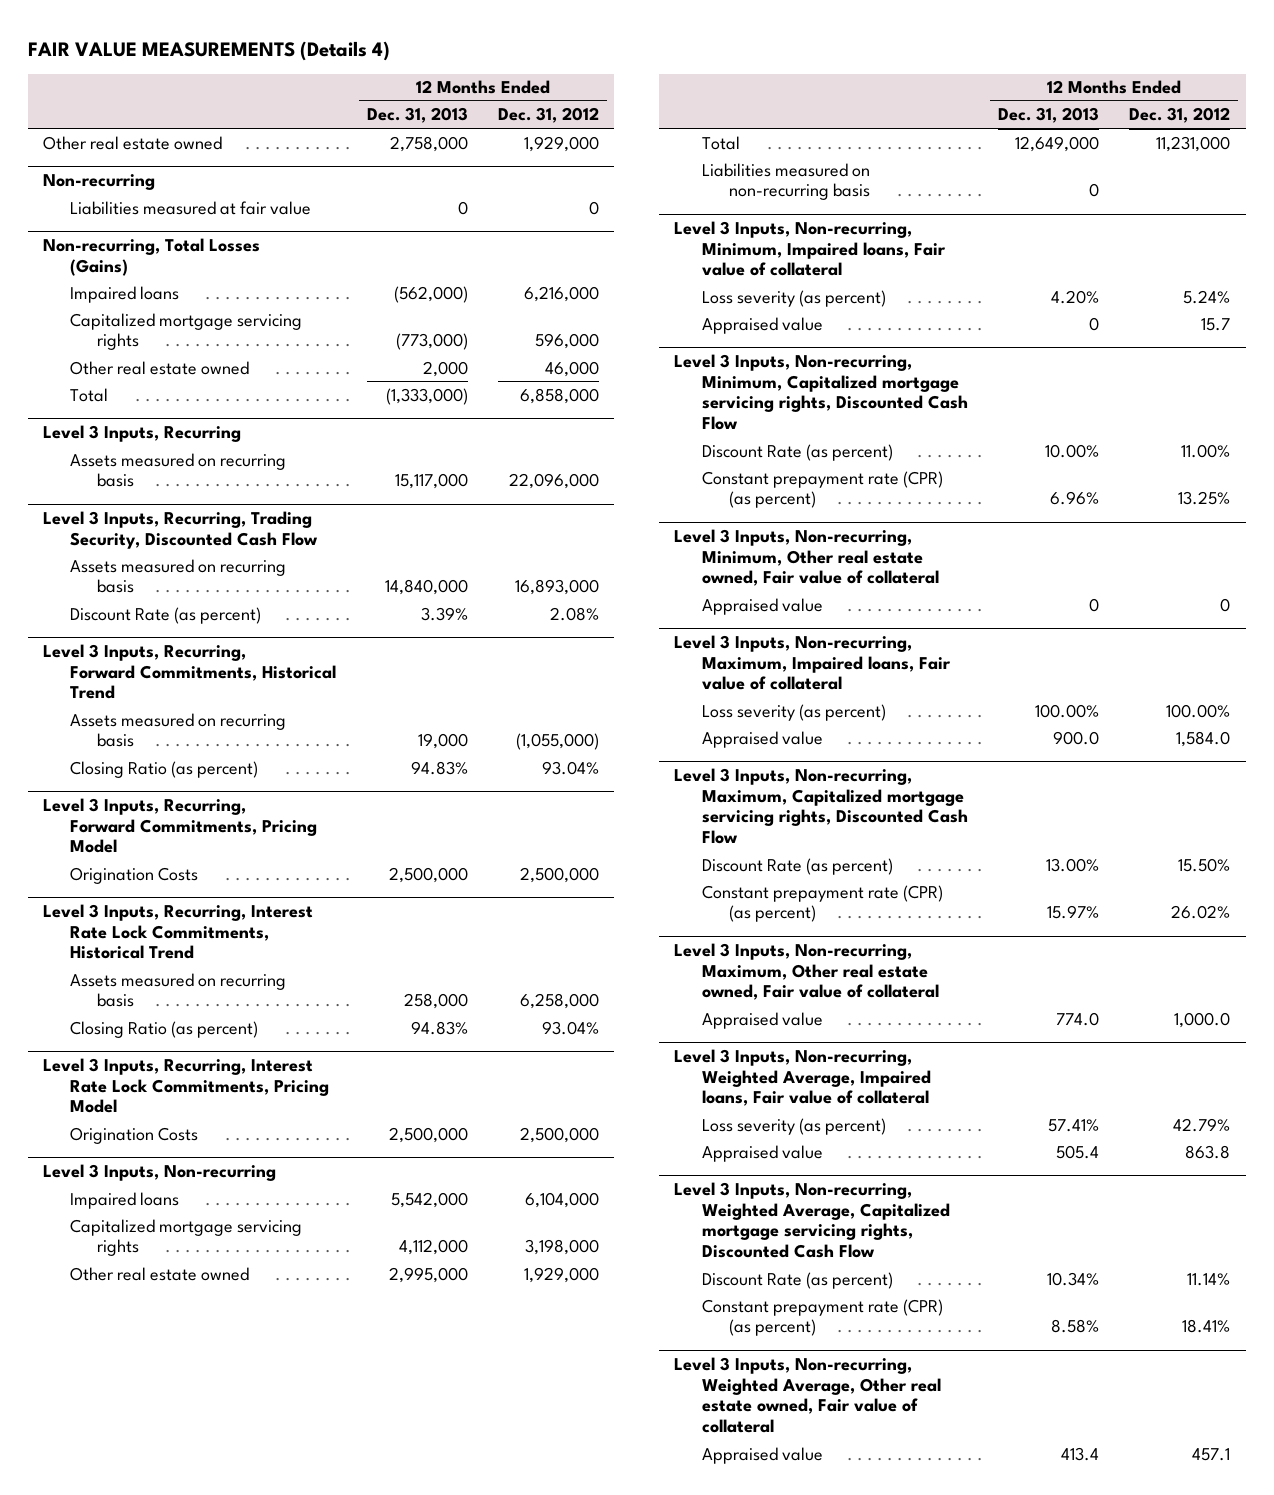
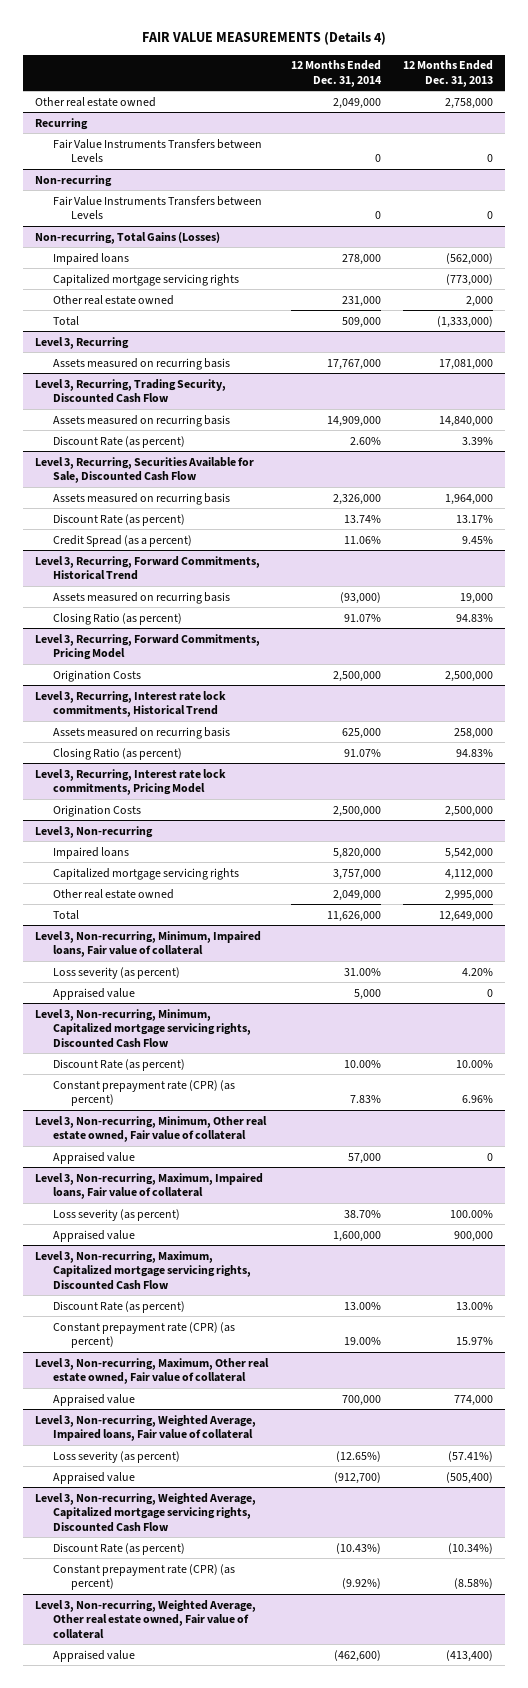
- | 12 Months Ended Dec. 31, 2013 | 12 Months Ended Dec. 31, 2012
+ | 12 Months Ended Dec. 31, 2014 | 12 Months Ended Dec. 31, 2013
+ Recurring
+ Fair Value Instruments Transfers between Levels | 0 | 0
@ Non-recurring
- Liabilities measured at fair value | 0 | 0
- Non-recurring, Total Losses (Gains)
@ Non-recurring
+ Fair Value Instruments Transfers between Levels | 0 | 0
+ Non-recurring, Total Gains (Losses)
- Level 3 Inputs, Recurring
- Assets measured on recurring basis | 15,117,000 | 22,096,000
- Level 3 Inputs, Recurring, Trading Security, Discounted Cash Flow
+ Level 3, Recurring
+ Assets measured on recurring basis | 17,767,000 | 17,081,000
+ Level 3, Recurring, Trading Security, Discounted Cash Flow
- Level 3 Inputs, Recurring, Forward Commitments, Historical Trend
+ Level 3, Recurring, Securities Available for Sale, Discounted Cash Flow
+ Assets measured on recurring basis | 2,326,000 | 1,964,000
+ Discount Rate (as percent) | 13.74% | 13.17%
+ Credit Spread (as a percent) | 11.06% | 9.45%
+ Level 3, Recurring, Forward Commitments, Historical Trend
- Level 3 Inputs, Recurring, Forward Commitments, Pricing Model
+ Level 3, Recurring, Forward Commitments, Pricing Model
- Level 3 Inputs, Recurring, Interest Rate Lock Commitments, Historical Trend
+ Level 3, Recurring, Interest rate lock commitments, Historical Trend
- Level 3 Inputs, Recurring, Interest Rate Lock Commitments, Pricing Model
+ Level 3, Recurring, Interest rate lock commitments, Pricing Model
- Level 3 Inputs, Non-recurring
+ Level 3, Non-recurring
- Liabilities measured on non-recurring basis | 0 |
- Level 3 Inputs, Non-recurring, Minimum, Impaired loans, Fair value of collateral
+ Level 3, Non-recurring, Minimum, Impaired loans, Fair value of collateral
- Level 3 Inputs, Non-recurring, Minimum, Capitalized mortgage servicing rights, Discounted Cash Flow
+ Level 3, Non-recurring, Minimum, Capitalized mortgage servicing rights, Discounted Cash Flow
- Level 3 Inputs, Non-recurring, Minimum, Other real estate owned, Fair value of collateral
+ Level 3, Non-recurring, Minimum, Other real estate owned, Fair value of collateral
- Level 3 Inputs, Non-recurring, Maximum, Impaired loans, Fair value of collateral
+ Level 3, Non-recurring, Maximum, Impaired loans, Fair value of collateral
- Appraised value | 900.0 | 1,584.0
- Level 3 Inputs, Non-recurring, Maximum, Capitalized mortgage servicing rights, Discounted Cash Flow
+ Appraised value | 1,600,000 | 900,000
+ Level 3, Non-recurring, Maximum, Capitalized mortgage servicing rights, Discounted Cash Flow
- Level 3 Inputs, Non-recurring, Maximum, Other real estate owned, Fair value of collateral
- Appraised value | 774.0 | 1,000.0
- Level 3 Inputs, Non-recurring, Weighted Average, Impaired loans, Fair value of collateral
- Loss severity (as percent) | 57.41% | 42.79%
- Appraised value | 505.4 | 863.8
- Level 3 Inputs, Non-recurring, Weighted Average, Capitalized mortgage servicing rights, Discounted Cash Flow
- Discount Rate (as percent) | 10.34% | 11.14%
- Constant prepayment rate (CPR) (as percent) | 8.58% | 18.41%
- Level 3 Inputs, Non-recurring, Weighted Average, Other real estate owned, Fair value of collateral
- Appraised value | 413.4 | 457.1
+ Level 3, Non-recurring, Maximum, Other real estate owned, Fair value of collateral
+ Appraised value | 700,000 | 774,000
+ Level 3, Non-recurring, Weighted Average, Impaired loans, Fair value of collateral
+ Loss severity (as percent) | (12.65%) | (57.41%)
+ Appraised value | (912,700) | (505,400)
+ Level 3, Non-recurring, Weighted Average, Capitalized mortgage servicing rights, Discounted Cash Flow
+ Discount Rate (as percent) | (10.43%) | (10.34%)
+ Constant prepayment rate (CPR) (as percent) | (9.92%) | (8.58%)
+ Level 3, Non-recurring, Weighted Average, Other real estate owned, Fair value of collateral
+ Appraised value | (462,600) | (413,400)

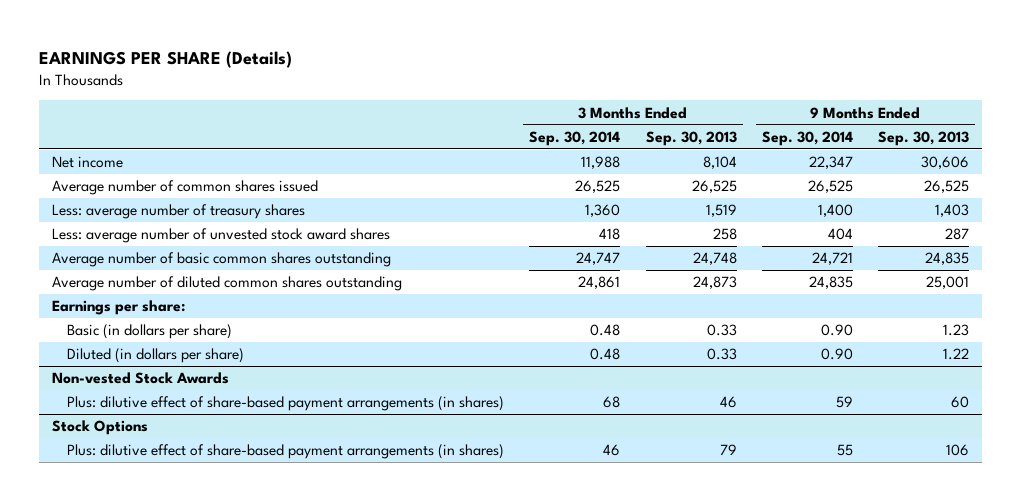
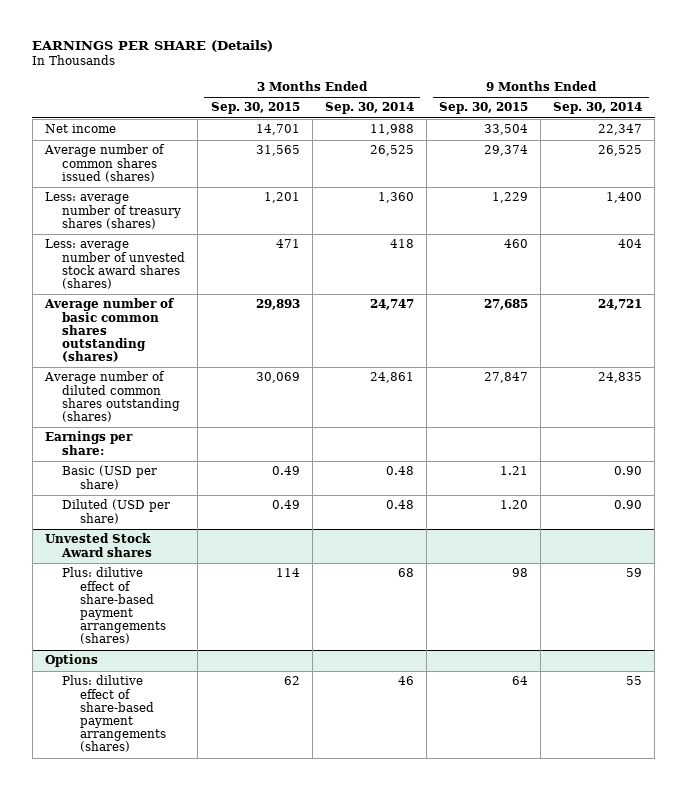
- | 3 Months Ended Sep. 30, 2014 | 3 Months Ended Sep. 30, 2013 | 9 Months Ended Sep. 30, 2014 | 9 Months Ended Sep. 30, 2013
+ | 3 Months Ended Sep. 30, 2015 | 3 Months Ended Sep. 30, 2014 | 9 Months Ended Sep. 30, 2015 | 9 Months Ended Sep. 30, 2014
- Average number of common shares issued | 26,525 | 26,525 | 26,525 | 26,525
- Less: average number of treasury shares | 1,360 | 1,519 | 1,400 | 1,403
- Less: average number of unvested stock award shares | 418 | 258 | 404 | 287
- Average number of basic common shares outstanding | 24,747 | 24,748 | 24,721 | 24,835
- Average number of diluted common shares outstanding | 24,861 | 24,873 | 24,835 | 25,001
+ Average number of common shares issued (shares) | 31,565 | 26,525 | 29,374 | 26,525
+ Less: average number of treasury shares (shares) | 1,201 | 1,360 | 1,229 | 1,400
+ Less: average number of unvested stock award shares (shares) | 471 | 418 | 460 | 404
+ Average number of basic common shares outstanding (shares) | 29,893 | 24,747 | 27,685 | 24,721
+ Average number of diluted common shares outstanding (shares) | 30,069 | 24,861 | 27,847 | 24,835
- Basic (in dollars per share) | 0.48 | 0.33 | 0.90 | 1.23
- Diluted (in dollars per share) | 0.48 | 0.33 | 0.90 | 1.22
- Non-vested Stock Awards
- Plus: dilutive effect of share-based payment arrangements (in shares) | 68 | 46 | 59 | 60
- Stock Options
- Plus: dilutive effect of share-based payment arrangements (in shares) | 46 | 79 | 55 | 106
+ Basic (USD per share) | 0.49 | 0.48 | 1.21 | 0.90
+ Diluted (USD per share) | 0.49 | 0.48 | 1.20 | 0.90
+ Unvested Stock Award shares
+ Plus: dilutive effect of share-based payment arrangements (shares) | 114 | 68 | 98 | 59
+ Options
+ Plus: dilutive effect of share-based payment arrangements (shares) | 62 | 46 | 64 | 55

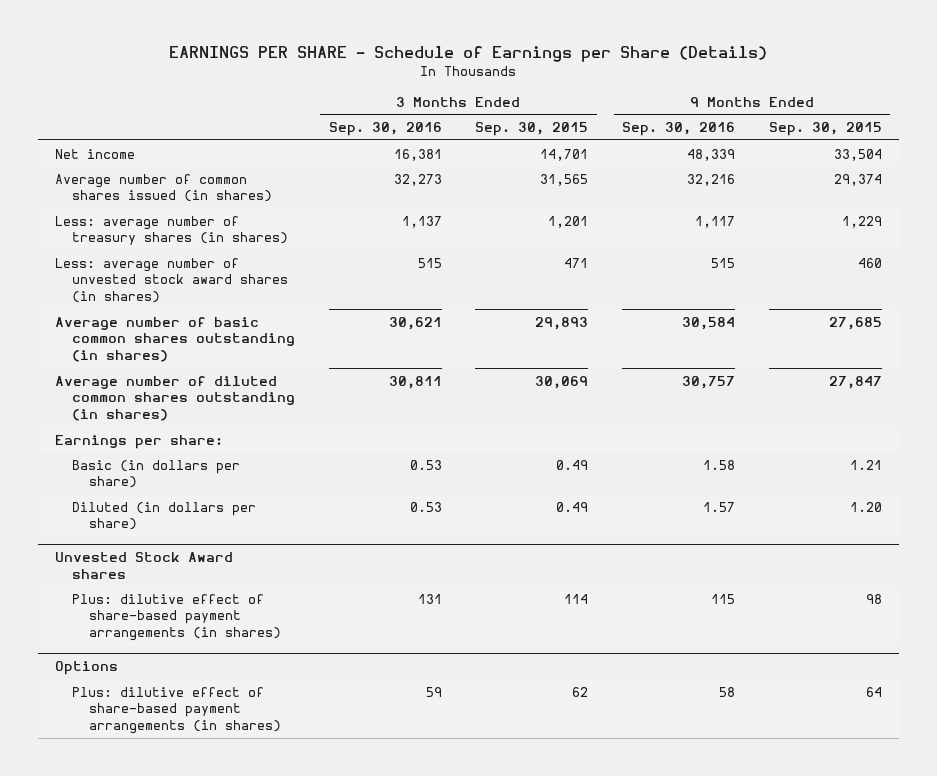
- EARNINGS PER SHARE (Details)
+ EARNINGS PER SHARE - Schedule of Earnings per Share (Details)
- | 3 Months Ended Sep. 30, 2015 | 3 Months Ended Sep. 30, 2014 | 9 Months Ended Sep. 30, 2015 | 9 Months Ended Sep. 30, 2014
+ | 3 Months Ended Sep. 30, 2016 | 3 Months Ended Sep. 30, 2015 | 9 Months Ended Sep. 30, 2016 | 9 Months Ended Sep. 30, 2015
- Average number of common shares issued (shares) | 31,565 | 26,525 | 29,374 | 26,525
- Less: average number of treasury shares (shares) | 1,201 | 1,360 | 1,229 | 1,400
- Less: average number of unvested stock award shares (shares) | 471 | 418 | 460 | 404
- Average number of basic common shares outstanding (shares) | 29,893 | 24,747 | 27,685 | 24,721
- Average number of diluted common shares outstanding (shares) | 30,069 | 24,861 | 27,847 | 24,835
+ Average number of common shares issued (in shares) | 32,273 | 31,565 | 32,216 | 29,374
+ Less: average number of treasury shares (in shares) | 1,137 | 1,201 | 1,117 | 1,229
+ Less: average number of unvested stock award shares (in shares) | 515 | 471 | 515 | 460
+ Average number of basic common shares outstanding (in shares) | 30,621 | 29,893 | 30,584 | 27,685
+ Average number of diluted common shares outstanding (in shares) | 30,811 | 30,069 | 30,757 | 27,847
- Basic (USD per share) | 0.49 | 0.48 | 1.21 | 0.90
- Diluted (USD per share) | 0.49 | 0.48 | 1.20 | 0.90
+ Basic (in dollars per share) | 0.53 | 0.49 | 1.58 | 1.21
+ Diluted (in dollars per share) | 0.53 | 0.49 | 1.57 | 1.20
@ Unvested Stock Award shares
- Plus: dilutive effect of share-based payment arrangements (shares) | 114 | 68 | 98 | 59
+ Plus: dilutive effect of share-based payment arrangements (in shares) | 131 | 114 | 115 | 98
@ Options
- Plus: dilutive effect of share-based payment arrangements (shares) | 62 | 46 | 64 | 55
+ Plus: dilutive effect of share-based payment arrangements (in shares) | 59 | 62 | 58 | 64

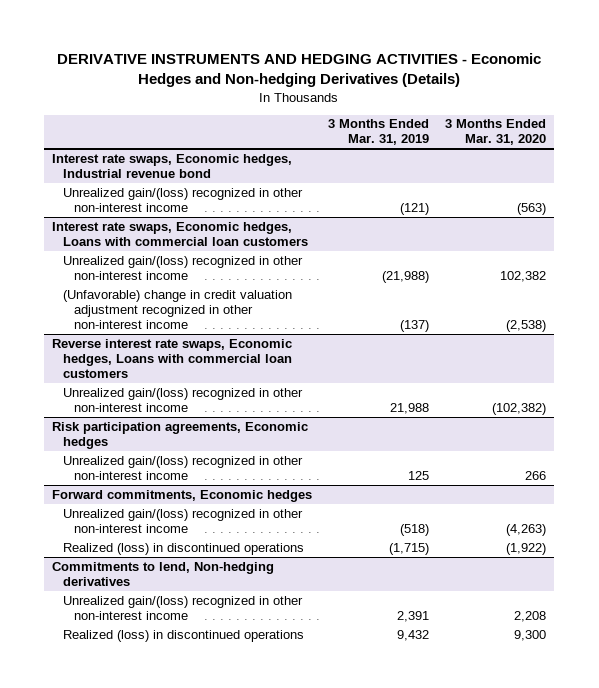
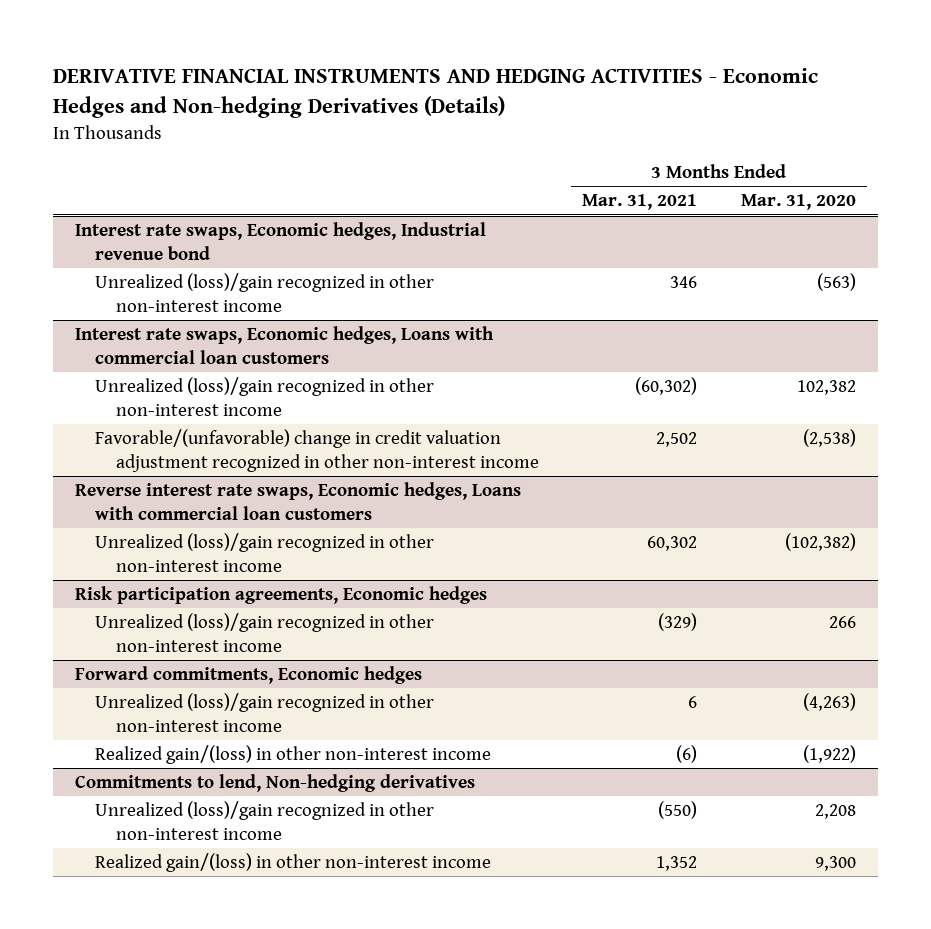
- DERIVATIVE INSTRUMENTS AND HEDGING ACTIVITIES - Economic Hedges and Non-hedging Derivatives (Details)
+ DERIVATIVE FINANCIAL INSTRUMENTS AND HEDGING ACTIVITIES - Economic Hedges and Non-hedging Derivatives (Details)
- | 3 Months Ended Mar. 31, 2019 | 3 Months Ended Mar. 31, 2020
+ | 3 Months Ended Mar. 31, 2021 | 3 Months Ended Mar. 31, 2020
@ Interest rate swaps, Economic hedges, Industrial revenue bond
- Unrealized gain/(loss) recognized in other non-interest income | (121) | (563)
+ Unrealized (loss)/gain recognized in other non-interest income | 346 | (563)
@ Interest rate swaps, Economic hedges, Loans with commercial loan customers
- Unrealized gain/(loss) recognized in other non-interest income | (21,988) | 102,382
- (Unfavorable) change in credit valuation adjustment recognized in other non-interest income | (137) | (2,538)
+ Unrealized (loss)/gain recognized in other non-interest income | (60,302) | 102,382
+ Favorable/(unfavorable) change in credit valuation adjustment recognized in other non-interest income | 2,502 | (2,538)
@ Reverse interest rate swaps, Economic hedges, Loans with commercial loan customers
- Unrealized gain/(loss) recognized in other non-interest income | 21,988 | (102,382)
+ Unrealized (loss)/gain recognized in other non-interest income | 60,302 | (102,382)
@ Risk participation agreements, Economic hedges
- Unrealized gain/(loss) recognized in other non-interest income | 125 | 266
+ Unrealized (loss)/gain recognized in other non-interest income | (329) | 266
@ Forward commitments, Economic hedges
- Unrealized gain/(loss) recognized in other non-interest income | (518) | (4,263)
- Realized (loss) in discontinued operations | (1,715) | (1,922)
+ Unrealized (loss)/gain recognized in other non-interest income | 6 | (4,263)
+ Realized gain/(loss) in other non-interest income | (6) | (1,922)
@ Commitments to lend, Non-hedging derivatives
- Unrealized gain/(loss) recognized in other non-interest income | 2,391 | 2,208
- Realized (loss) in discontinued operations | 9,432 | 9,300
+ Unrealized (loss)/gain recognized in other non-interest income | (550) | 2,208
+ Realized gain/(loss) in other non-interest income | 1,352 | 9,300

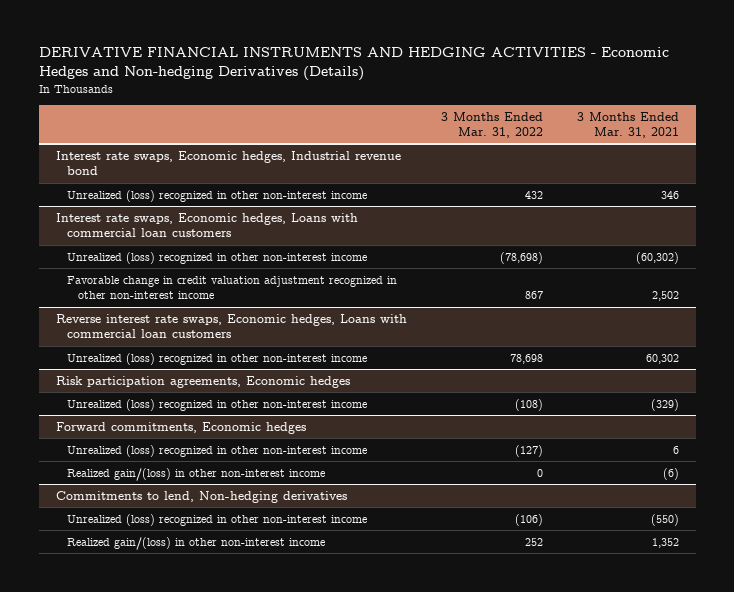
- | 3 Months Ended Mar. 31, 2021 | 3 Months Ended Mar. 31, 2020
+ | 3 Months Ended Mar. 31, 2022 | 3 Months Ended Mar. 31, 2021
@ Interest rate swaps, Economic hedges, Industrial revenue bond
- Unrealized (loss)/gain recognized in other non-interest income | 346 | (563)
+ Unrealized (loss) recognized in other non-interest income | 432 | 346
@ Interest rate swaps, Economic hedges, Loans with commercial loan customers
- Unrealized (loss)/gain recognized in other non-interest income | (60,302) | 102,382
- Favorable/(unfavorable) change in credit valuation adjustment recognized in other non-interest income | 2,502 | (2,538)
+ Unrealized (loss) recognized in other non-interest income | (78,698) | (60,302)
+ Favorable change in credit valuation adjustment recognized in other non-interest income | 867 | 2,502
@ Reverse interest rate swaps, Economic hedges, Loans with commercial loan customers
- Unrealized (loss)/gain recognized in other non-interest income | 60,302 | (102,382)
+ Unrealized (loss) recognized in other non-interest income | 78,698 | 60,302
@ Risk participation agreements, Economic hedges
- Unrealized (loss)/gain recognized in other non-interest income | (329) | 266
+ Unrealized (loss) recognized in other non-interest income | (108) | (329)
@ Forward commitments, Economic hedges
- Unrealized (loss)/gain recognized in other non-interest income | 6 | (4,263)
+ Unrealized (loss) recognized in other non-interest income | (127) | 6
@ Commitments to lend, Non-hedging derivatives
- Unrealized (loss)/gain recognized in other non-interest income | (550) | 2,208
+ Unrealized (loss) recognized in other non-interest income | (106) | (550)

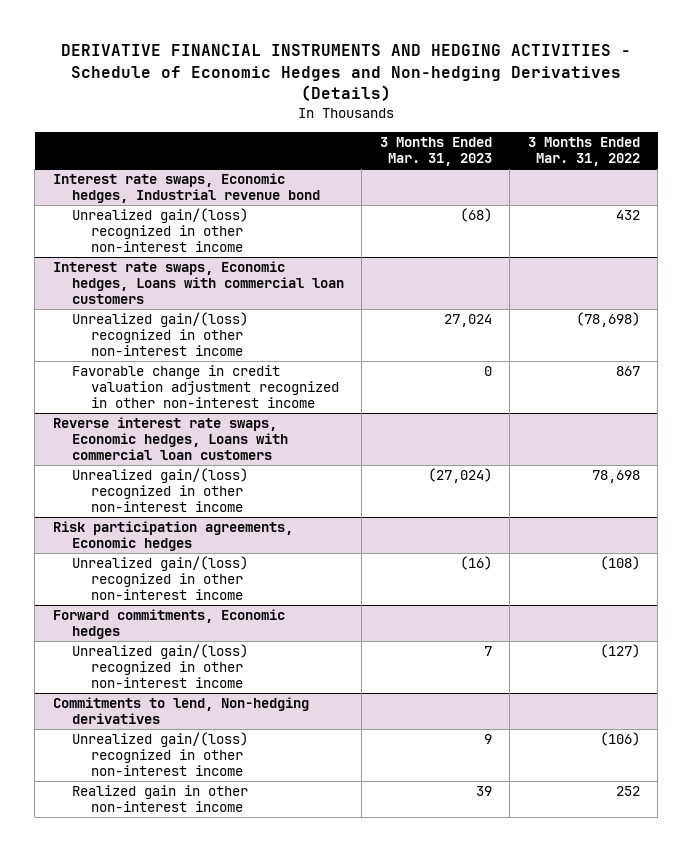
- DERIVATIVE FINANCIAL INSTRUMENTS AND HEDGING ACTIVITIES - Economic Hedges and Non-hedging Derivatives (Details)
+ DERIVATIVE FINANCIAL INSTRUMENTS AND HEDGING ACTIVITIES - Schedule of Economic Hedges and Non-hedging Derivatives (Details)
- | 3 Months Ended Mar. 31, 2022 | 3 Months Ended Mar. 31, 2021
+ | 3 Months Ended Mar. 31, 2023 | 3 Months Ended Mar. 31, 2022
@ Interest rate swaps, Economic hedges, Industrial revenue bond
- Unrealized (loss) recognized in other non-interest income | 432 | 346
+ Unrealized gain/(loss) recognized in other non-interest income | (68) | 432
@ Interest rate swaps, Economic hedges, Loans with commercial loan customers
- Unrealized (loss) recognized in other non-interest income | (78,698) | (60,302)
+ Unrealized gain/(loss) recognized in other non-interest income | 27,024 | (78,698)
@ Reverse interest rate swaps, Economic hedges, Loans with commercial loan customers
- Unrealized (loss) recognized in other non-interest income | 78,698 | 60,302
+ Unrealized gain/(loss) recognized in other non-interest income | (27,024) | 78,698
@ Risk participation agreements, Economic hedges
- Unrealized (loss) recognized in other non-interest income | (108) | (329)
+ Unrealized gain/(loss) recognized in other non-interest income | (16) | (108)
@ Forward commitments, Economic hedges
- Unrealized (loss) recognized in other non-interest income | (127) | 6
- Realized gain/(loss) in other non-interest income | 0 | (6)
+ Unrealized gain/(loss) recognized in other non-interest income | 7 | (127)
@ Commitments to lend, Non-hedging derivatives
- Unrealized (loss) recognized in other non-interest income | (106) | (550)
- Realized gain/(loss) in other non-interest income | 252 | 1,352
+ Unrealized gain/(loss) recognized in other non-interest income | 9 | (106)
+ Realized gain in other non-interest income | 39 | 252

